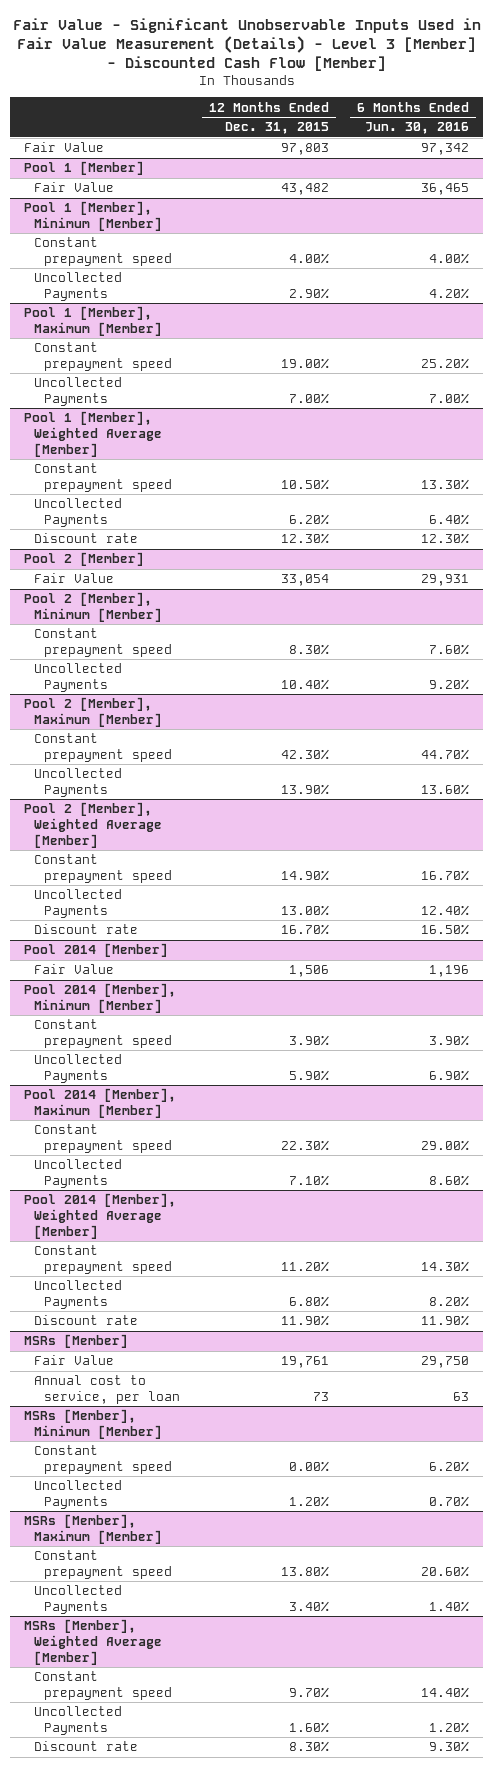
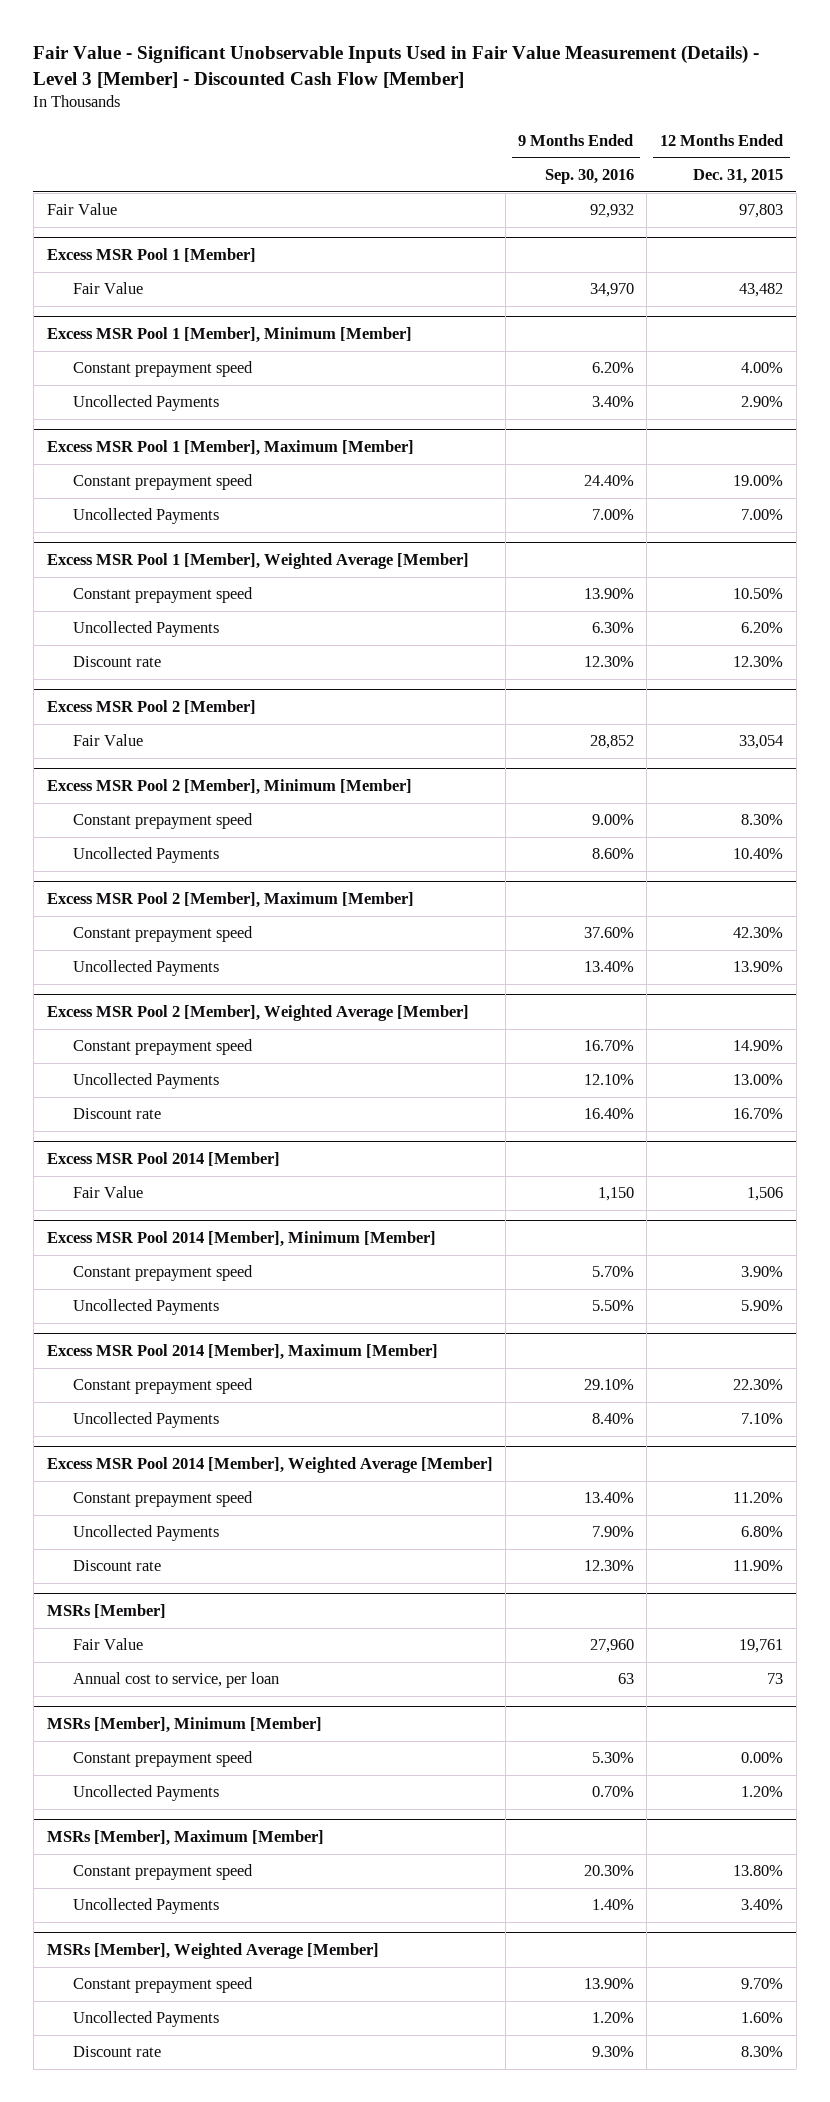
- | 12 Months Ended Dec. 31, 2015 | 6 Months Ended Jun. 30, 2016
+ | 9 Months Ended Sep. 30, 2016 | 12 Months Ended Dec. 31, 2015
- Pool 1 [Member]
+ Excess MSR Pool 1 [Member]
- Pool 1 [Member], Minimum [Member]
+ Excess MSR Pool 1 [Member], Minimum [Member]
- Pool 1 [Member], Maximum [Member]
+ Excess MSR Pool 1 [Member], Maximum [Member]
- Pool 1 [Member], Weighted Average [Member]
+ Excess MSR Pool 1 [Member], Weighted Average [Member]
- Pool 2 [Member]
+ Excess MSR Pool 2 [Member]
- Pool 2 [Member], Minimum [Member]
+ Excess MSR Pool 2 [Member], Minimum [Member]
- Pool 2 [Member], Maximum [Member]
+ Excess MSR Pool 2 [Member], Maximum [Member]
- Pool 2 [Member], Weighted Average [Member]
+ Excess MSR Pool 2 [Member], Weighted Average [Member]
- Pool 2014 [Member]
+ Excess MSR Pool 2014 [Member]
- Pool 2014 [Member], Minimum [Member]
+ Excess MSR Pool 2014 [Member], Minimum [Member]
- Pool 2014 [Member], Maximum [Member]
+ Excess MSR Pool 2014 [Member], Maximum [Member]
- Pool 2014 [Member], Weighted Average [Member]
+ Excess MSR Pool 2014 [Member], Weighted Average [Member]

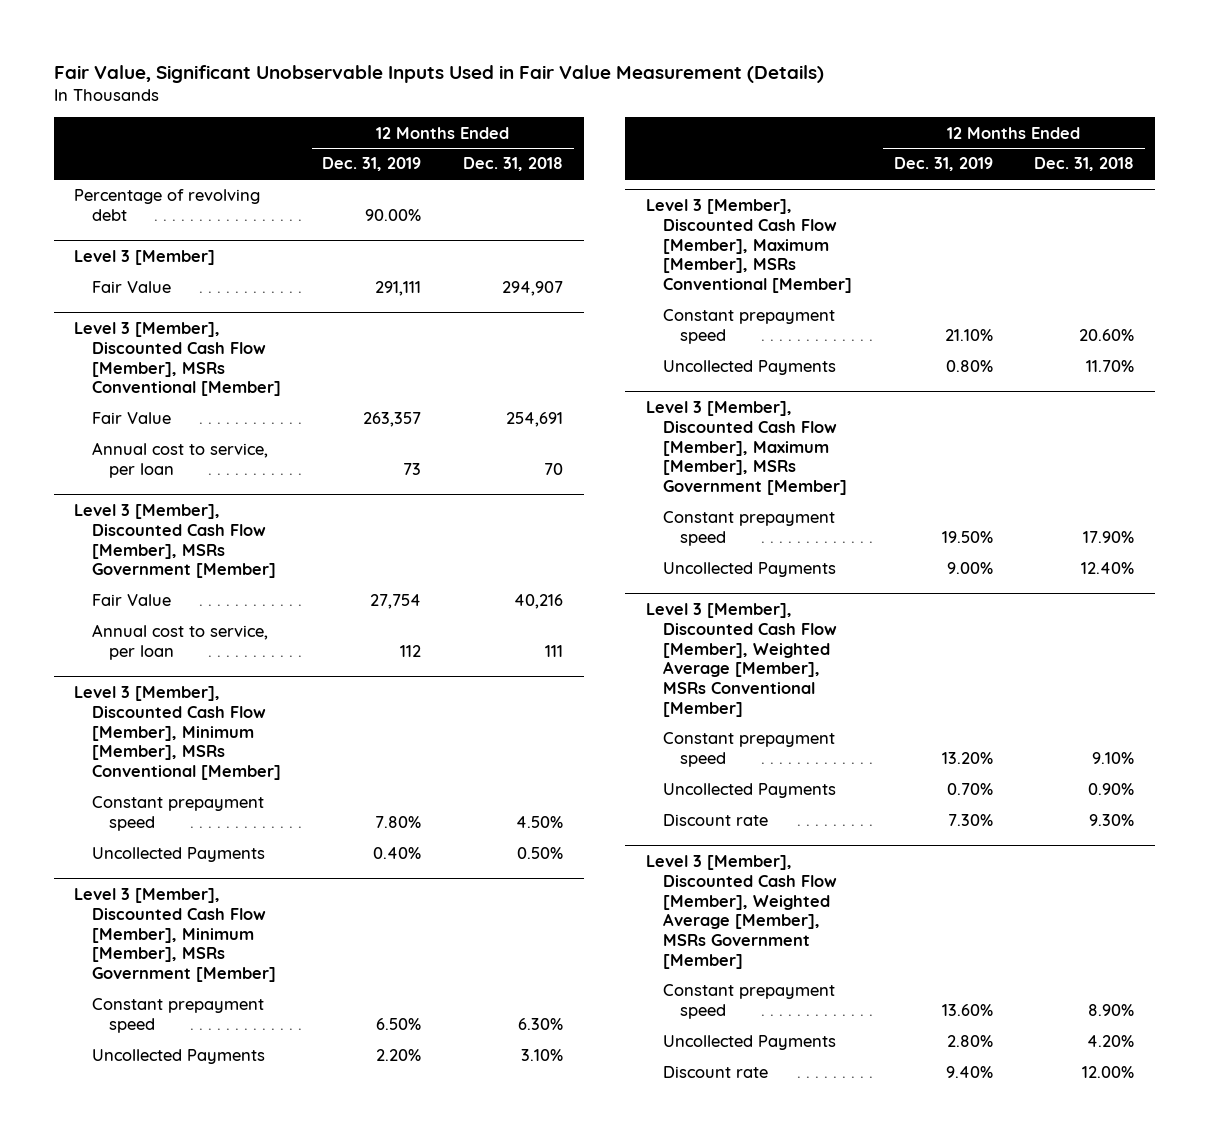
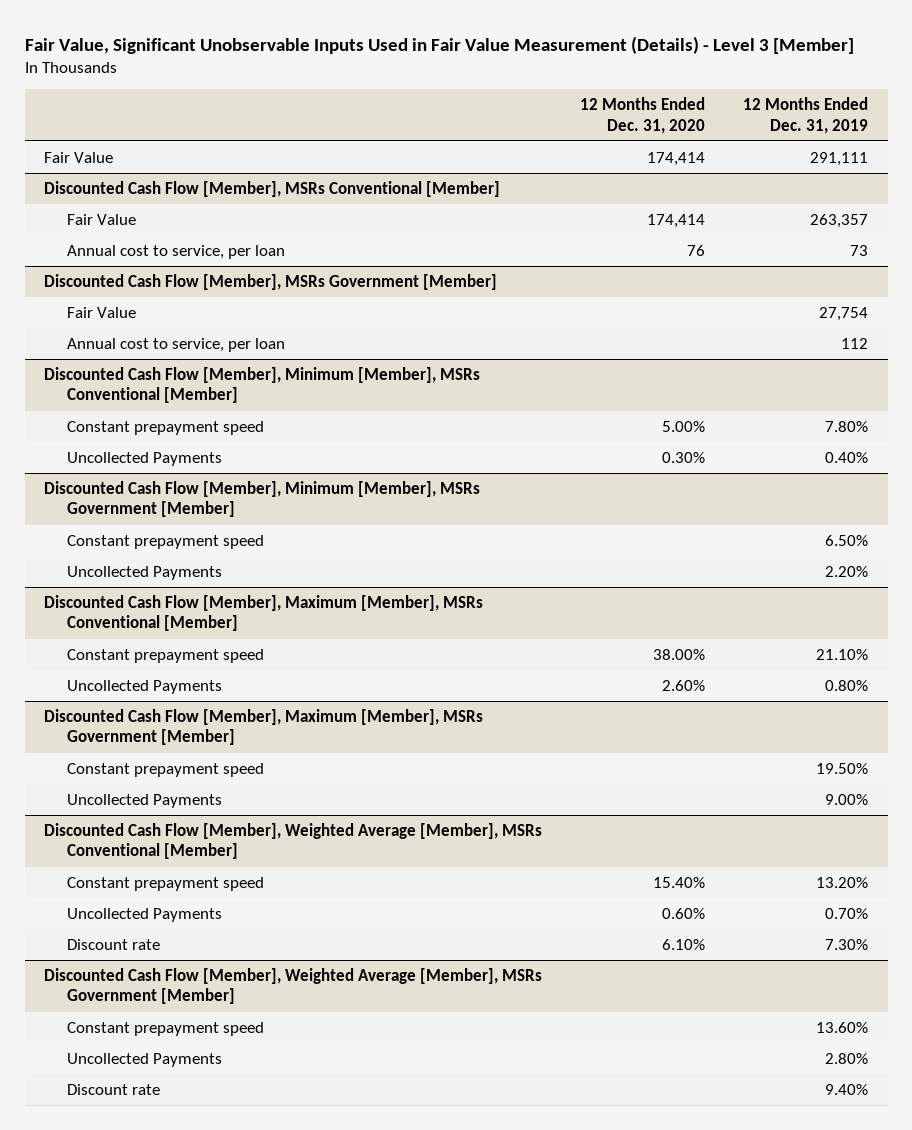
- Fair Value, Significant Unobservable Inputs Used in Fair Value Measurement (Details)
+ Fair Value, Significant Unobservable Inputs Used in Fair Value Measurement (Details) - Level 3 [Member]
- | 12 Months Ended Dec. 31, 2019 | 12 Months Ended Dec. 31, 2018
+ | 12 Months Ended Dec. 31, 2020 | 12 Months Ended Dec. 31, 2019
- Percentage of revolving debt | 90.00% |
- Level 3 [Member]
- Level 3 [Member], Discounted Cash Flow [Member], MSRs Conventional [Member]
+ Discounted Cash Flow [Member], MSRs Conventional [Member]
- Level 3 [Member], Discounted Cash Flow [Member], MSRs Government [Member]
+ Discounted Cash Flow [Member], MSRs Government [Member]
- Level 3 [Member], Discounted Cash Flow [Member], Minimum [Member], MSRs Conventional [Member]
+ Discounted Cash Flow [Member], Minimum [Member], MSRs Conventional [Member]
- Level 3 [Member], Discounted Cash Flow [Member], Minimum [Member], MSRs Government [Member]
+ Discounted Cash Flow [Member], Minimum [Member], MSRs Government [Member]
- Level 3 [Member], Discounted Cash Flow [Member], Maximum [Member], MSRs Conventional [Member]
+ Discounted Cash Flow [Member], Maximum [Member], MSRs Conventional [Member]
- Level 3 [Member], Discounted Cash Flow [Member], Maximum [Member], MSRs Government [Member]
+ Discounted Cash Flow [Member], Maximum [Member], MSRs Government [Member]
- Level 3 [Member], Discounted Cash Flow [Member], Weighted Average [Member], MSRs Conventional [Member]
+ Discounted Cash Flow [Member], Weighted Average [Member], MSRs Conventional [Member]
- Level 3 [Member], Discounted Cash Flow [Member], Weighted Average [Member], MSRs Government [Member]
+ Discounted Cash Flow [Member], Weighted Average [Member], MSRs Government [Member]

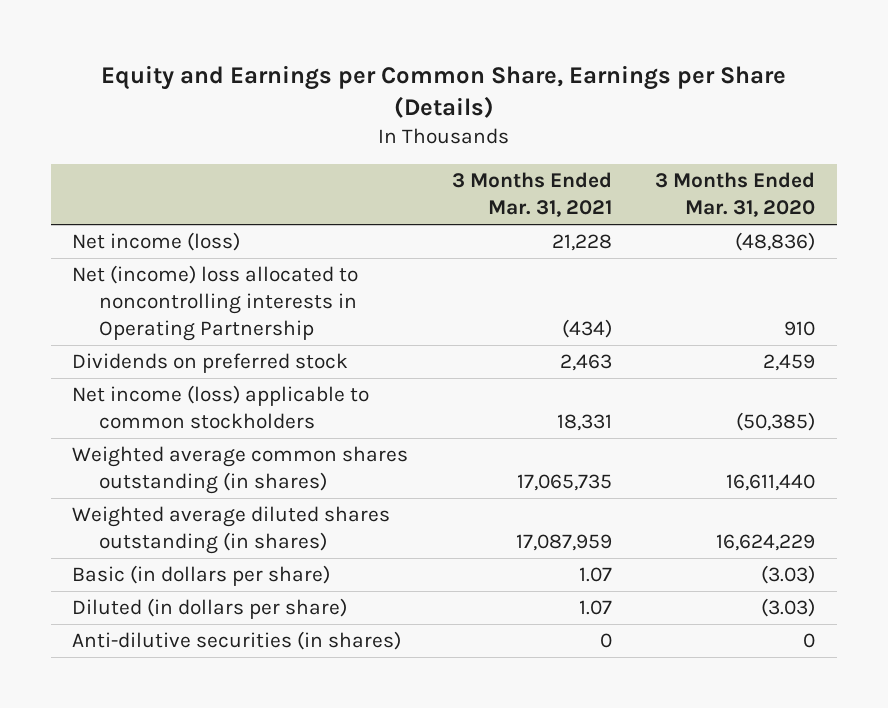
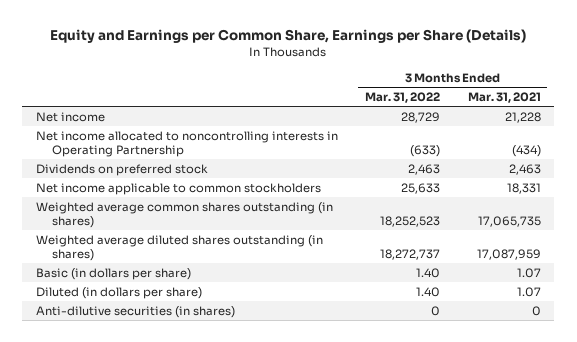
- | 3 Months Ended Mar. 31, 2021 | 3 Months Ended Mar. 31, 2020
+ | 3 Months Ended Mar. 31, 2022 | 3 Months Ended Mar. 31, 2021
- Net income (loss) | 21,228 | (48,836)
- Net (income) loss allocated to noncontrolling interests in Operating Partnership | (434) | 910
+ Net income | 28,729 | 21,228
+ Net income allocated to noncontrolling interests in Operating Partnership | (633) | (434)
- Net income (loss) applicable to common stockholders | 18,331 | (50,385)
+ Net income applicable to common stockholders | 25,633 | 18,331

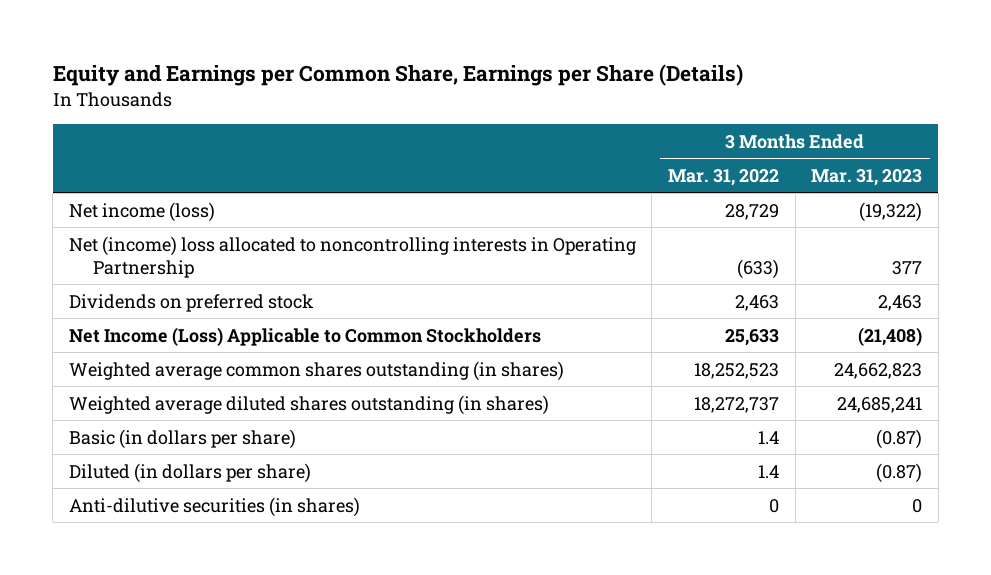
- | 3 Months Ended Mar. 31, 2022 | 3 Months Ended Mar. 31, 2021
+ | 3 Months Ended Mar. 31, 2022 | 3 Months Ended Mar. 31, 2023
- Net income | 28,729 | 21,228
- Net income allocated to noncontrolling interests in Operating Partnership | (633) | (434)
+ Net income (loss) | 28,729 | (19,322)
+ Net (income) loss allocated to noncontrolling interests in Operating Partnership | (633) | 377
- Net income applicable to common stockholders | 25,633 | 18,331
+ Net Income (Loss) Applicable to Common Stockholders | 25,633 | (21,408)
- Basic (in dollars per share) | 1.40 | 1.07
- Diluted (in dollars per share) | 1.40 | 1.07
+ Basic (in dollars per share) | 1.4 | (0.87)
+ Diluted (in dollars per share) | 1.4 | (0.87)

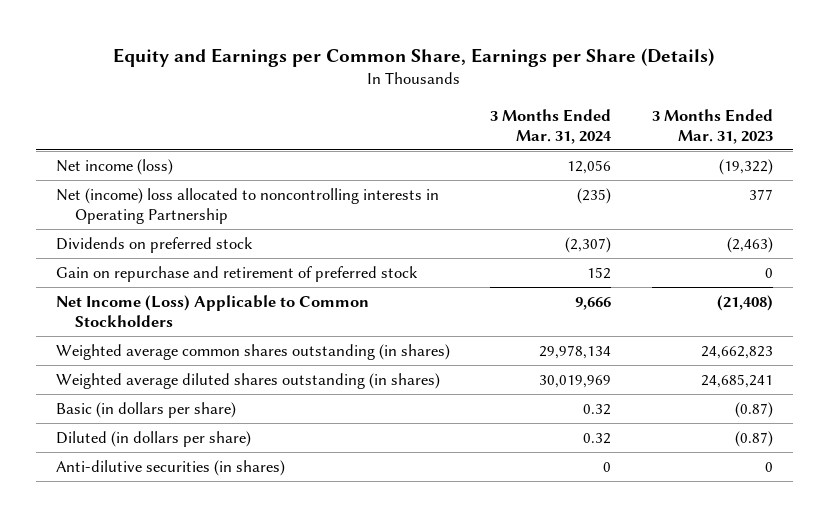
- | 3 Months Ended Mar. 31, 2022 | 3 Months Ended Mar. 31, 2023
+ | 3 Months Ended Mar. 31, 2024 | 3 Months Ended Mar. 31, 2023
- Dividends on preferred stock | 2,463 | 2,463
+ Dividends on preferred stock | (2,307) | (2,463)
+ Gain on repurchase and retirement of preferred stock | 152 | 0

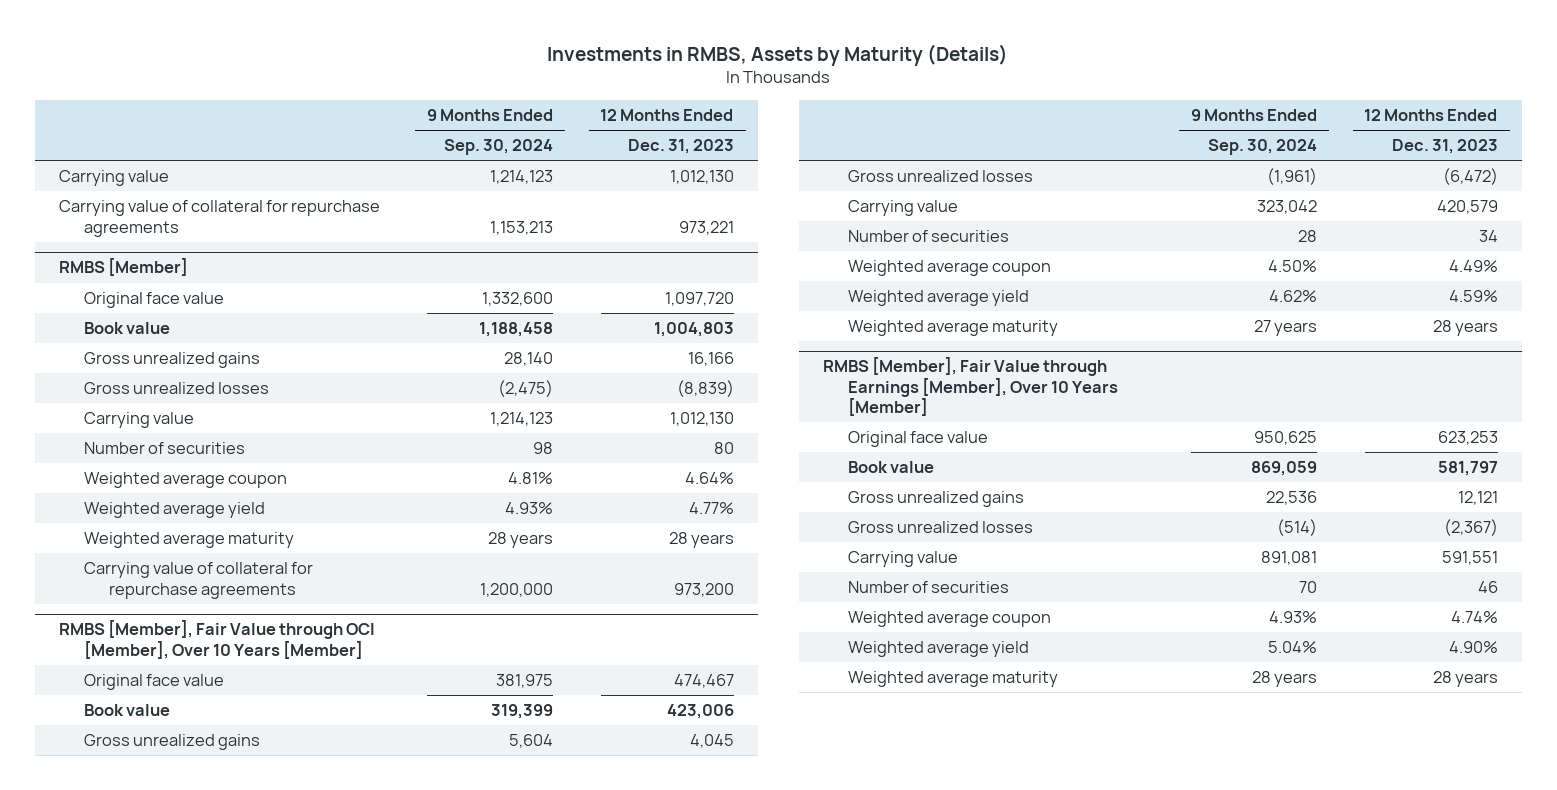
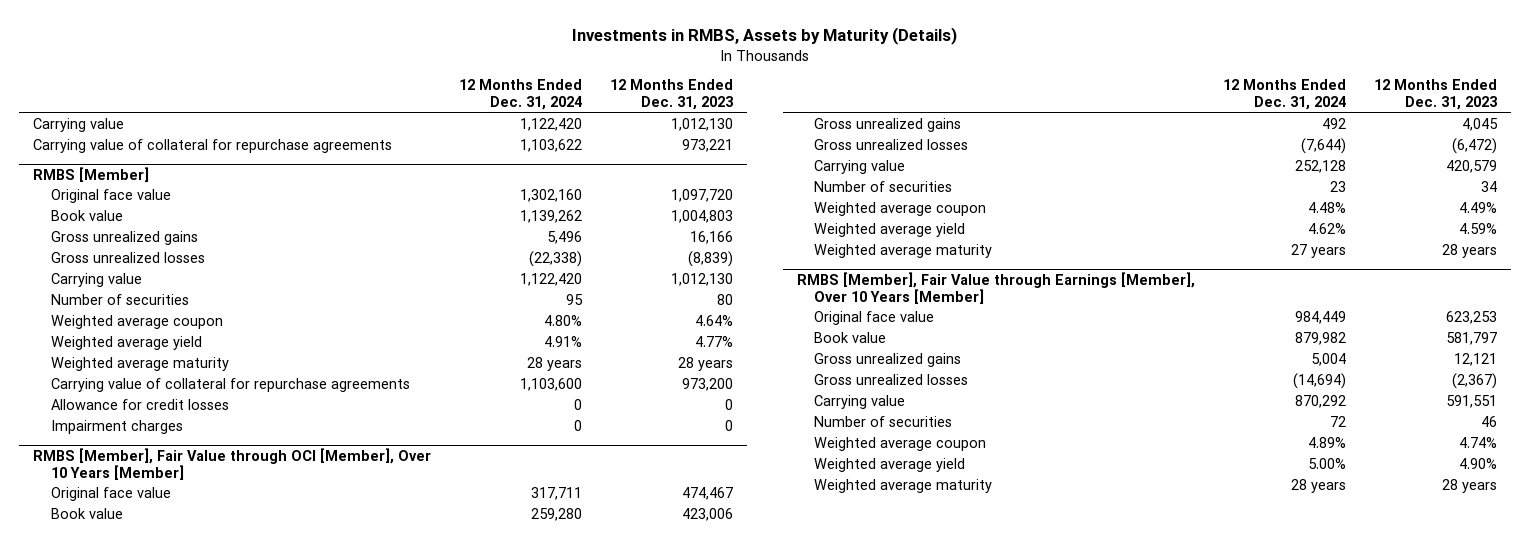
- | 9 Months Ended Sep. 30, 2024 | 12 Months Ended Dec. 31, 2023
+ | 12 Months Ended Dec. 31, 2024 | 12 Months Ended Dec. 31, 2023
@ RMBS [Member]
+ Allowance for credit losses | 0 | 0
+ Impairment charges | 0 | 0

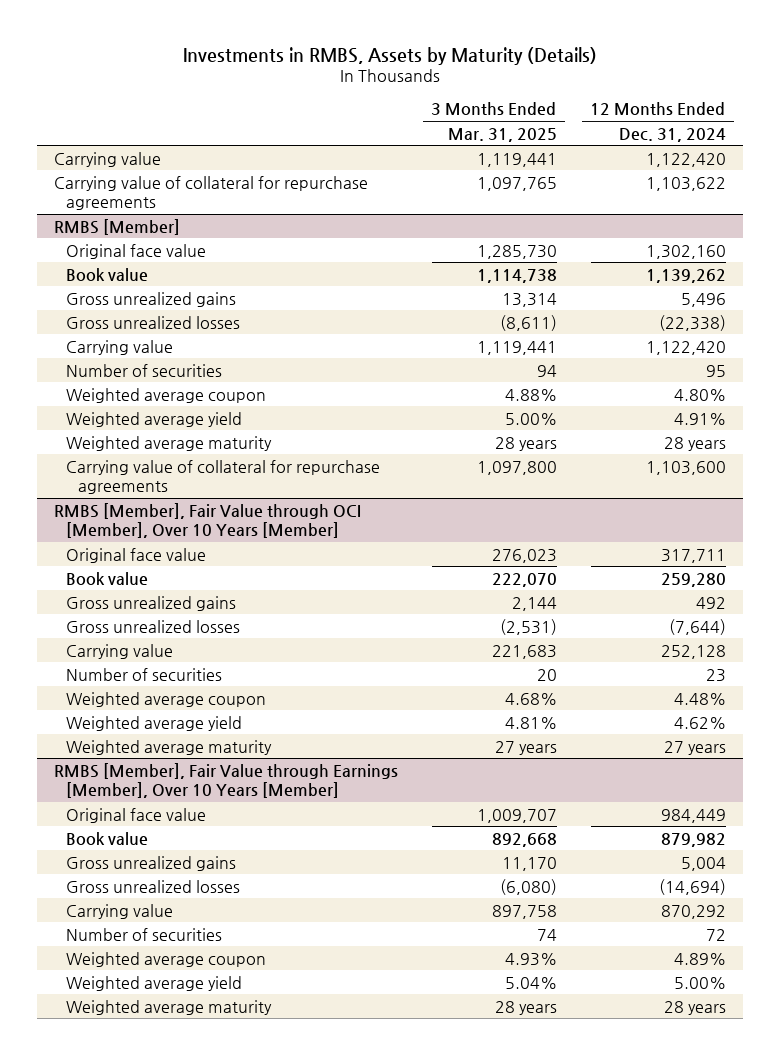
- | 12 Months Ended Dec. 31, 2024 | 12 Months Ended Dec. 31, 2023
+ | 3 Months Ended Mar. 31, 2025 | 12 Months Ended Dec. 31, 2024
@ RMBS [Member]
- Allowance for credit losses | 0 | 0
- Impairment charges | 0 | 0

